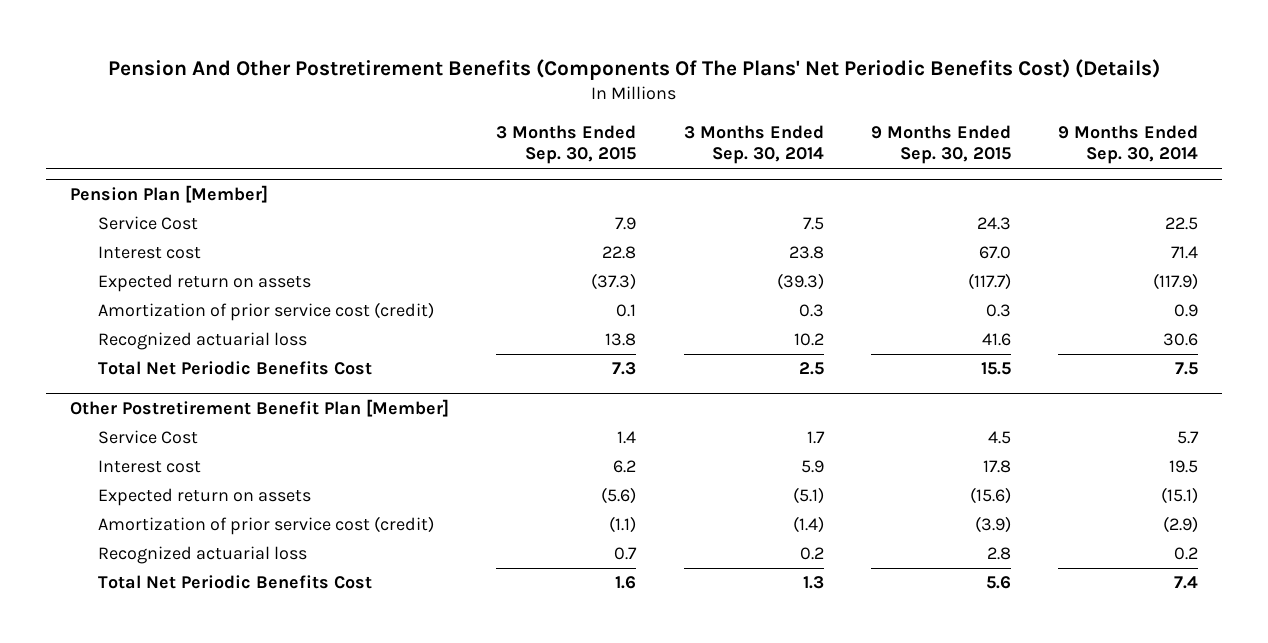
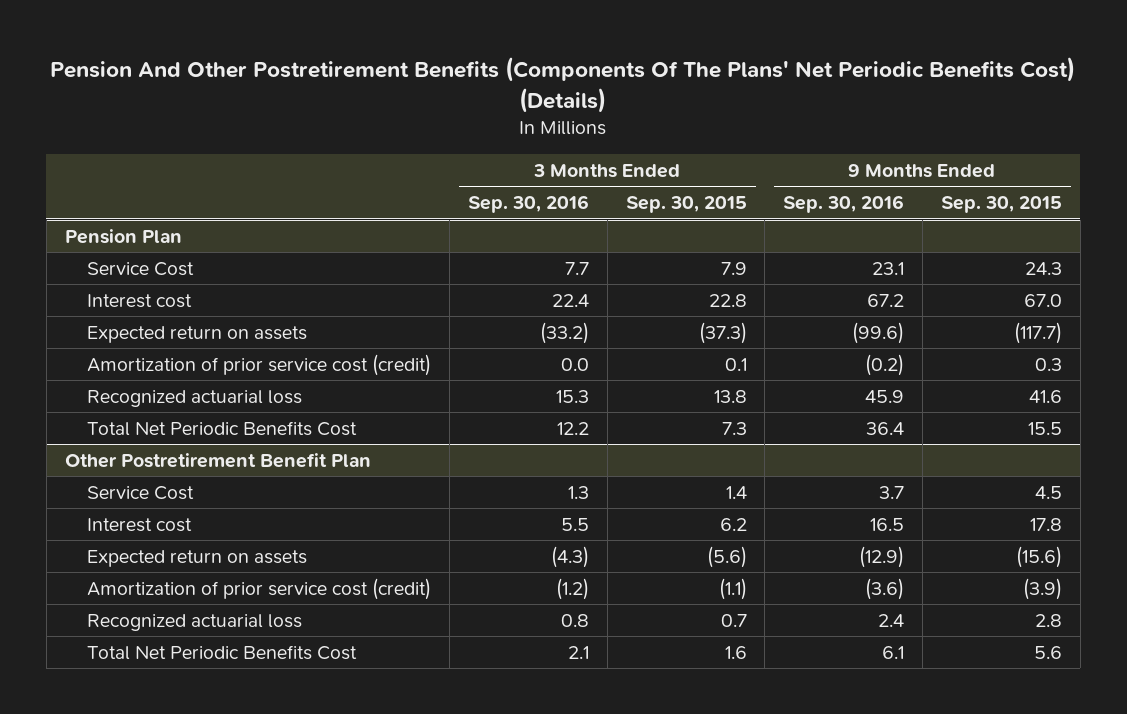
- | 3 Months Ended Sep. 30, 2015 | 3 Months Ended Sep. 30, 2014 | 9 Months Ended Sep. 30, 2015 | 9 Months Ended Sep. 30, 2014
+ | 3 Months Ended Sep. 30, 2016 | 3 Months Ended Sep. 30, 2015 | 9 Months Ended Sep. 30, 2016 | 9 Months Ended Sep. 30, 2015
- Pension Plan [Member]
+ Pension Plan
- Other Postretirement Benefit Plan [Member]
+ Other Postretirement Benefit Plan

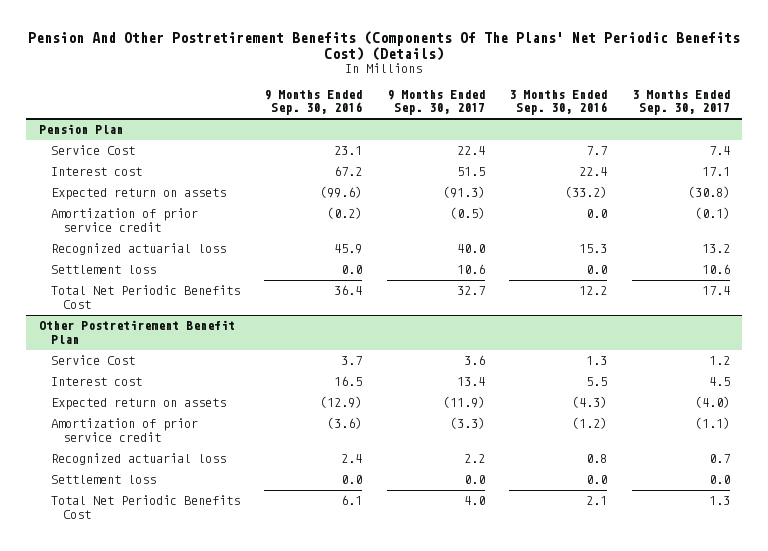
- | 3 Months Ended Sep. 30, 2016 | 3 Months Ended Sep. 30, 2015 | 9 Months Ended Sep. 30, 2016 | 9 Months Ended Sep. 30, 2015
+ | 9 Months Ended Sep. 30, 2016 | 9 Months Ended Sep. 30, 2017 | 3 Months Ended Sep. 30, 2016 | 3 Months Ended Sep. 30, 2017
@ Pension Plan
- Amortization of prior service cost (credit) | 0.0 | 0.1 | (0.2) | 0.3
+ Amortization of prior service credit | (0.2) | (0.5) | 0.0 | (0.1)
+ Settlement loss | 0.0 | 10.6 | 0.0 | 10.6
@ Other Postretirement Benefit Plan
- Amortization of prior service cost (credit) | (1.2) | (1.1) | (3.6) | (3.9)
+ Amortization of prior service credit | (3.6) | (3.3) | (1.2) | (1.1)
+ Settlement loss | 0.0 | 0.0 | 0.0 | 0.0

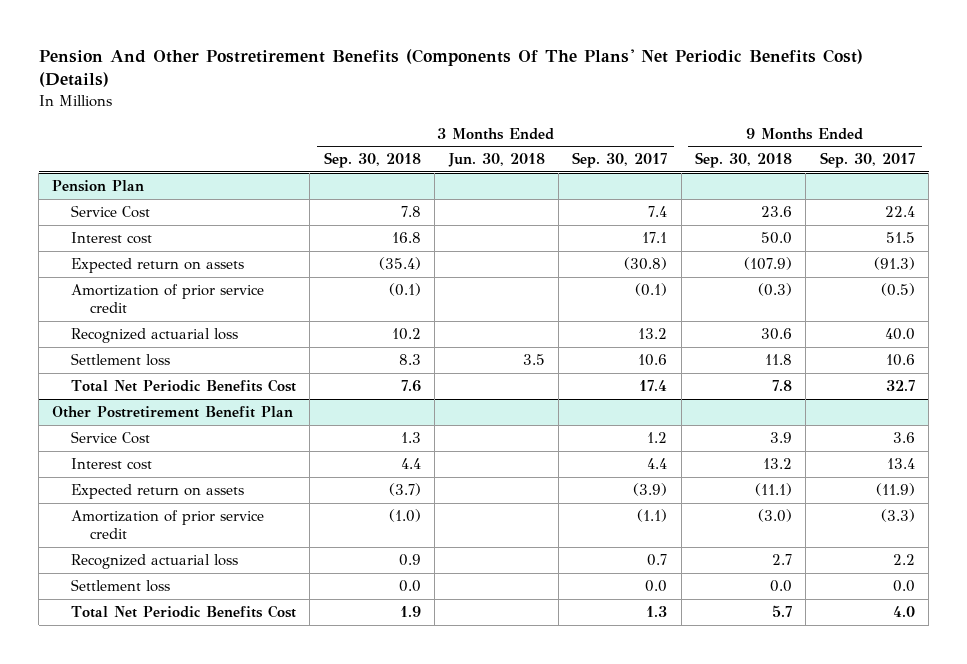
- | 9 Months Ended Sep. 30, 2016 | 9 Months Ended Sep. 30, 2017 | 3 Months Ended Sep. 30, 2016 | 3 Months Ended Sep. 30, 2017
+ | 3 Months Ended Sep. 30, 2018 | 3 Months Ended Jun. 30, 2018 | 3 Months Ended Sep. 30, 2017 | 9 Months Ended Sep. 30, 2018 | 9 Months Ended Sep. 30, 2017
@ Other Postretirement Benefit Plan
- Interest cost | 16.5 | 13.4 | 5.5 | 4.5
- Expected return on assets | (12.9) | (11.9) | (4.3) | (4.0)
+ Interest cost | 4.4 | | 4.4 | 13.2 | 13.4
+ Expected return on assets | (3.7) | | (3.9) | (11.1) | (11.9)

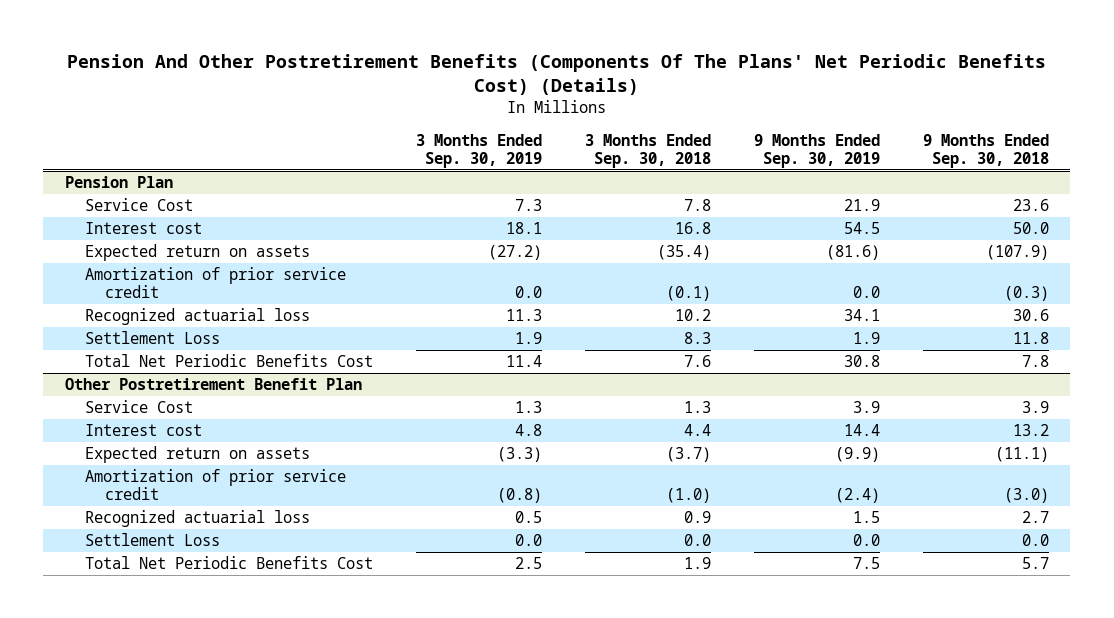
- | 3 Months Ended Sep. 30, 2018 | 3 Months Ended Jun. 30, 2018 | 3 Months Ended Sep. 30, 2017 | 9 Months Ended Sep. 30, 2018 | 9 Months Ended Sep. 30, 2017
+ | 3 Months Ended Sep. 30, 2019 | 3 Months Ended Sep. 30, 2018 | 9 Months Ended Sep. 30, 2019 | 9 Months Ended Sep. 30, 2018
@ Pension Plan
- Settlement loss | 8.3 | 3.5 | 10.6 | 11.8 | 10.6
+ Settlement Loss | 1.9 | 8.3 | 1.9 | 11.8
@ Other Postretirement Benefit Plan
- Settlement loss | 0.0 | | 0.0 | 0.0 | 0.0
+ Settlement Loss | 0.0 | 0.0 | 0.0 | 0.0

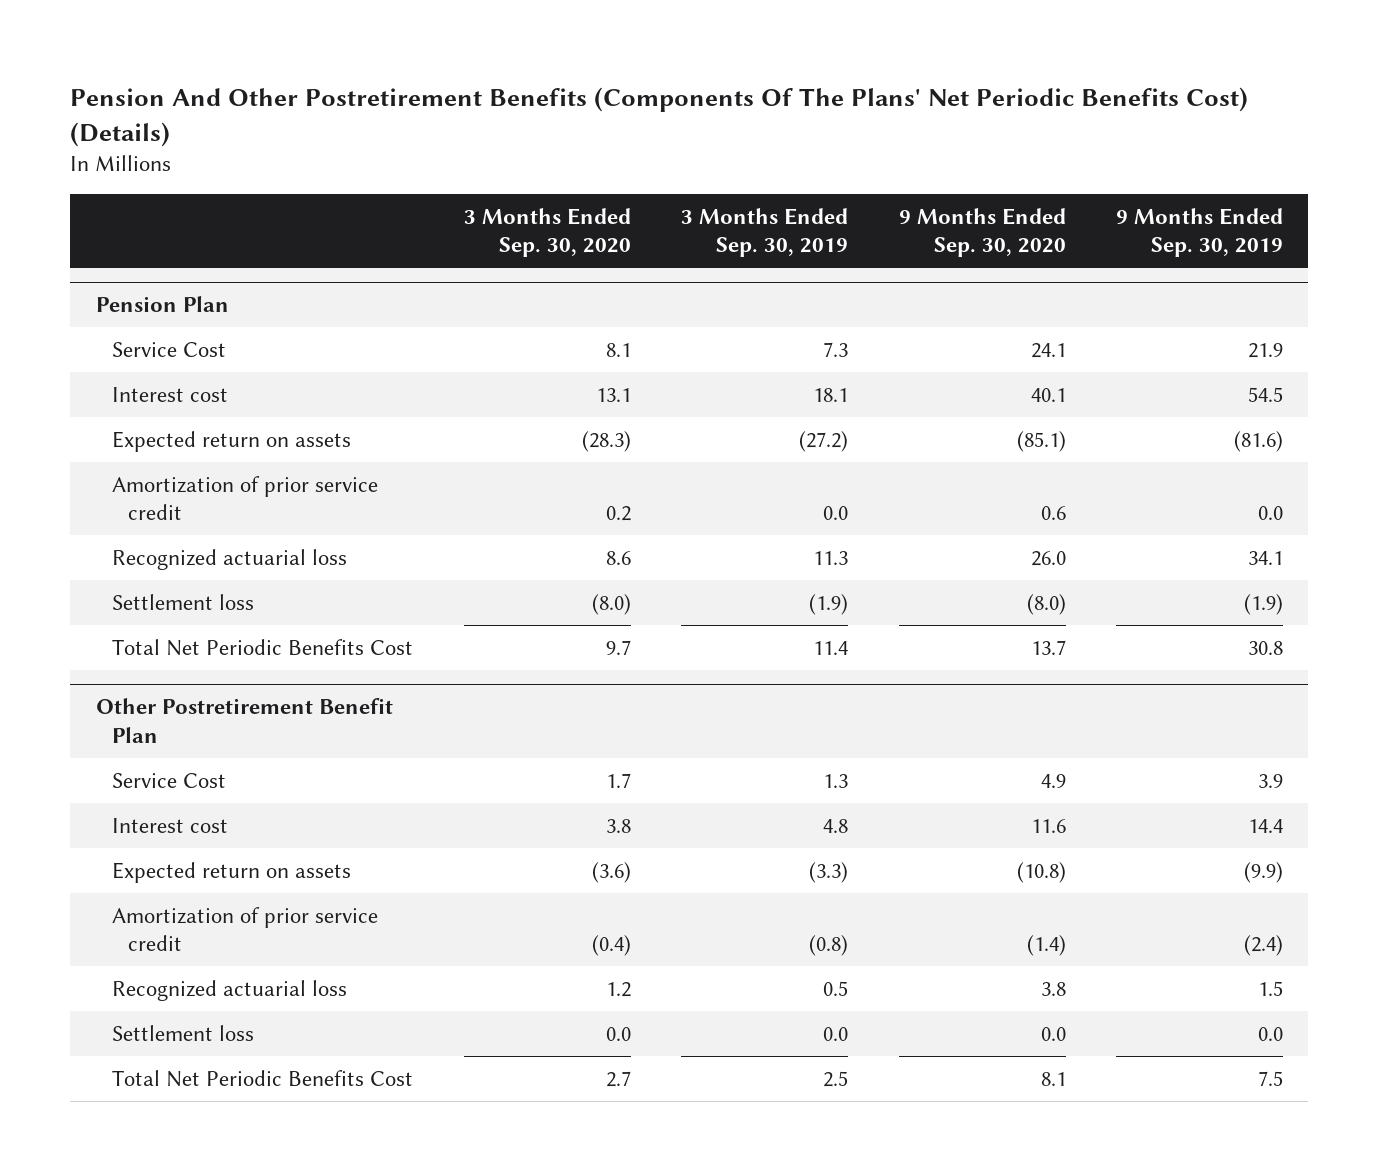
- | 3 Months Ended Sep. 30, 2019 | 3 Months Ended Sep. 30, 2018 | 9 Months Ended Sep. 30, 2019 | 9 Months Ended Sep. 30, 2018
+ | 3 Months Ended Sep. 30, 2020 | 3 Months Ended Sep. 30, 2019 | 9 Months Ended Sep. 30, 2020 | 9 Months Ended Sep. 30, 2019
@ Pension Plan
- Settlement Loss | 1.9 | 8.3 | 1.9 | 11.8
+ Settlement loss | (8.0) | (1.9) | (8.0) | (1.9)
@ Other Postretirement Benefit Plan
- Settlement Loss | 0.0 | 0.0 | 0.0 | 0.0
+ Settlement loss | 0.0 | 0.0 | 0.0 | 0.0

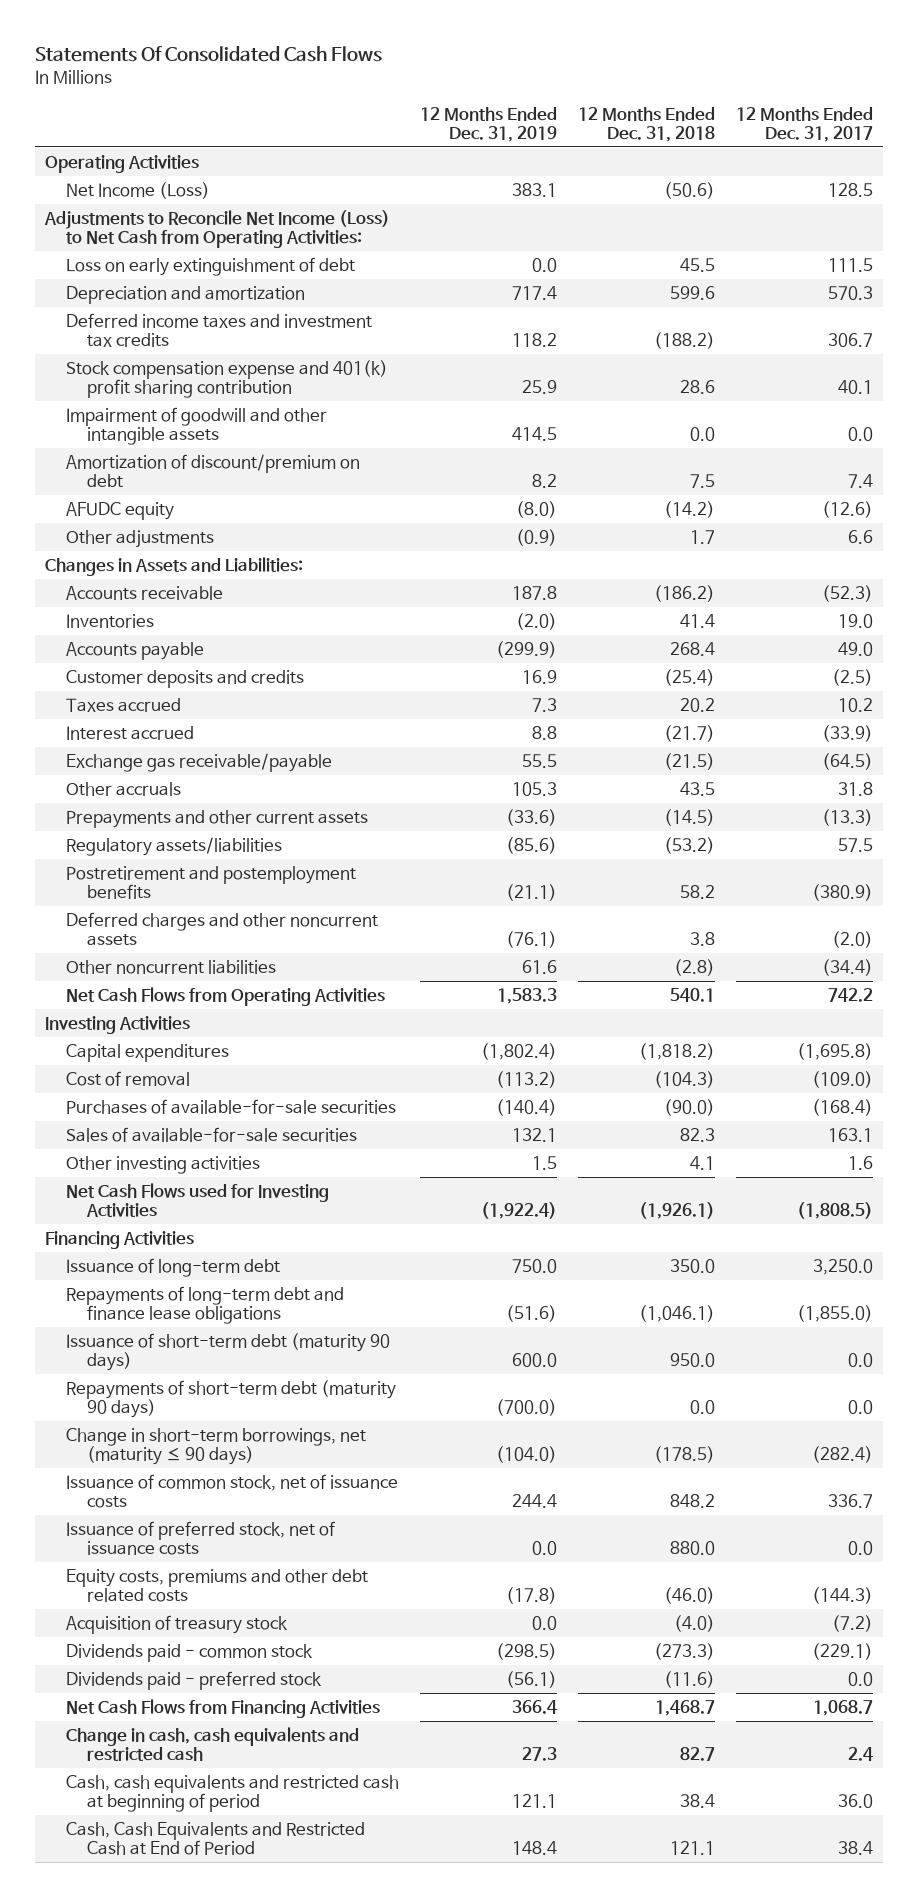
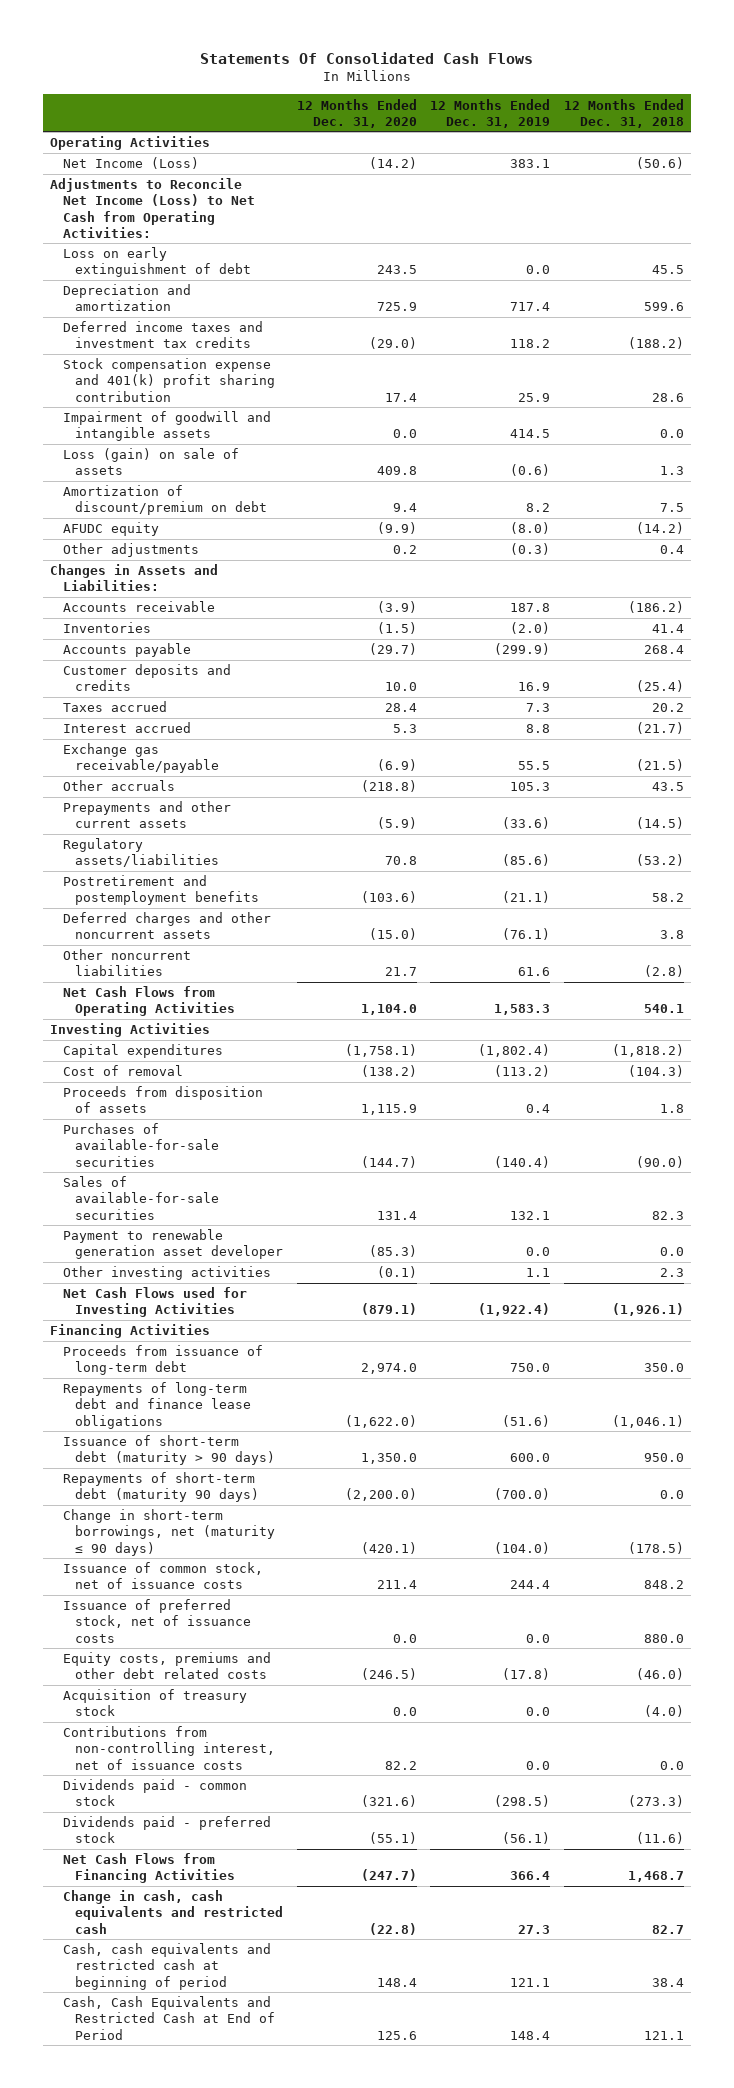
- | 12 Months Ended Dec. 31, 2019 | 12 Months Ended Dec. 31, 2018 | 12 Months Ended Dec. 31, 2017
+ | 12 Months Ended Dec. 31, 2020 | 12 Months Ended Dec. 31, 2019 | 12 Months Ended Dec. 31, 2018
- Impairment of goodwill and other intangible assets | 414.5 | 0.0 | 0.0
+ Impairment of goodwill and intangible assets | 0.0 | 414.5 | 0.0
+ Loss (gain) on sale of assets | 409.8 | (0.6) | 1.3
- Other adjustments | (0.9) | 1.7 | 6.6
+ Other adjustments | 0.2 | (0.3) | 0.4
+ Proceeds from disposition of assets | 1,115.9 | 0.4 | 1.8
- Other investing activities | 1.5 | 4.1 | 1.6
+ Payment to renewable generation asset developer | (85.3) | 0.0 | 0.0
+ Other investing activities | (0.1) | 1.1 | 2.3
- Issuance of long-term debt | 750.0 | 350.0 | 3,250.0
+ Proceeds from issuance of long-term debt | 2,974.0 | 750.0 | 350.0
- Issuance of short-term debt (maturity 90 days) | 600.0 | 950.0 | 0.0
+ Issuance of short-term debt (maturity > 90 days) | 1,350.0 | 600.0 | 950.0
+ Contributions from non-controlling interest, net of issuance costs | 82.2 | 0.0 | 0.0

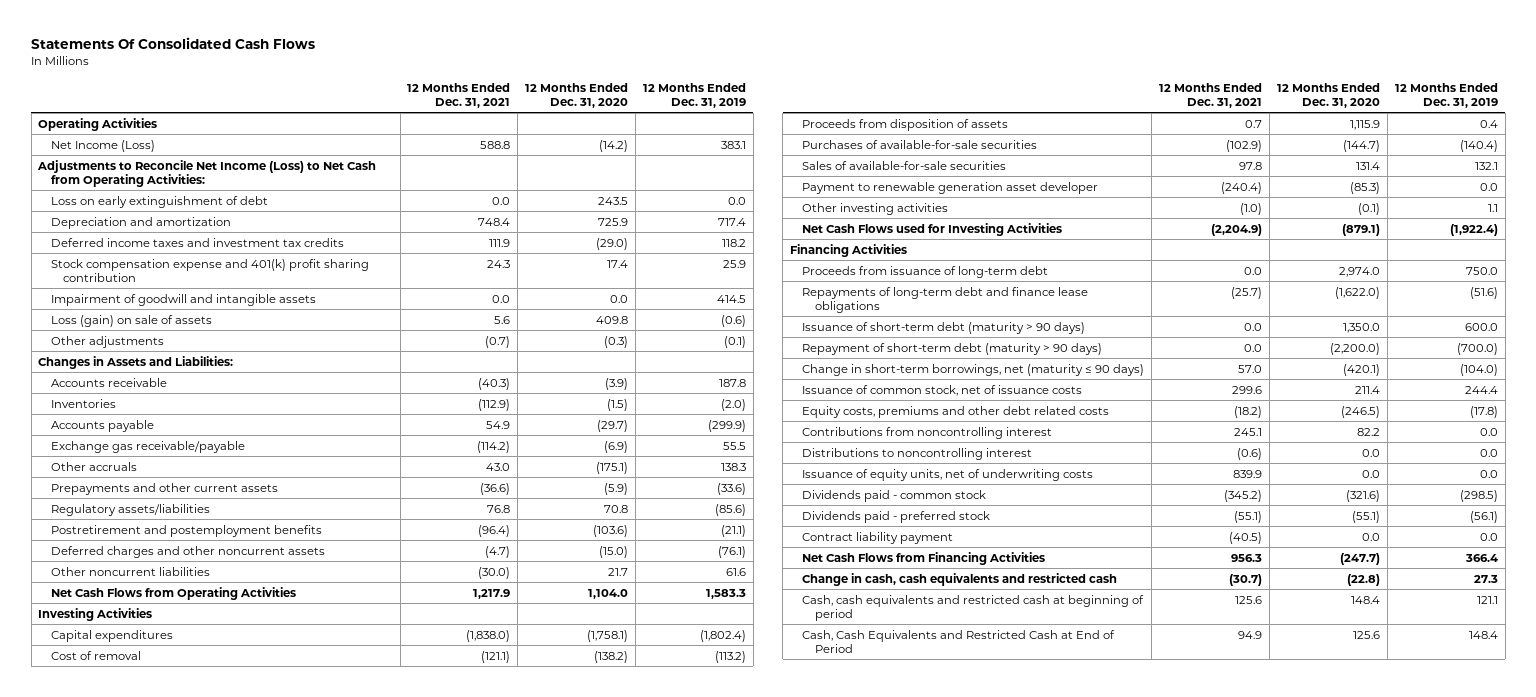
- | 12 Months Ended Dec. 31, 2020 | 12 Months Ended Dec. 31, 2019 | 12 Months Ended Dec. 31, 2018
+ | 12 Months Ended Dec. 31, 2021 | 12 Months Ended Dec. 31, 2020 | 12 Months Ended Dec. 31, 2019
- Amortization of discount/premium on debt | 9.4 | 8.2 | 7.5
- AFUDC equity | (9.9) | (8.0) | (14.2)
- Other adjustments | 0.2 | (0.3) | 0.4
+ Other adjustments | (0.7) | (0.3) | (0.1)
- Customer deposits and credits | 10.0 | 16.9 | (25.4)
- Taxes accrued | 28.4 | 7.3 | 20.2
- Interest accrued | 5.3 | 8.8 | (21.7)
- Other accruals | (218.8) | 105.3 | 43.5
+ Other accruals | 43.0 | (175.1) | 138.3
- Repayments of short-term debt (maturity 90 days) | (2,200.0) | (700.0) | 0.0
+ Repayment of short-term debt (maturity > 90 days) | 0.0 | (2,200.0) | (700.0)
- Issuance of preferred stock, net of issuance costs | 0.0 | 0.0 | 880.0
- Acquisition of treasury stock | 0.0 | 0.0 | (4.0)
- Contributions from non-controlling interest, net of issuance costs | 82.2 | 0.0 | 0.0
+ Contributions from noncontrolling interest | 245.1 | 82.2 | 0.0
+ Distributions to noncontrolling interest | (0.6) | 0.0 | 0.0
+ Issuance of equity units, net of underwriting costs | 839.9 | 0.0 | 0.0
+ Contract liability payment | (40.5) | 0.0 | 0.0

